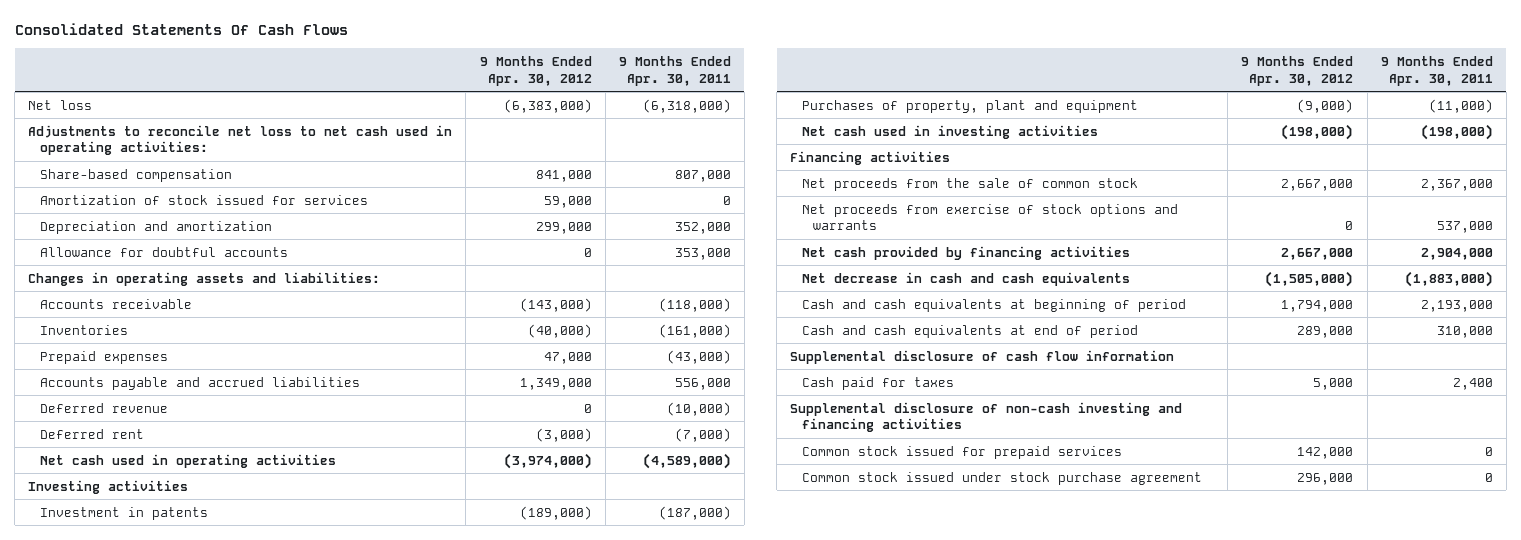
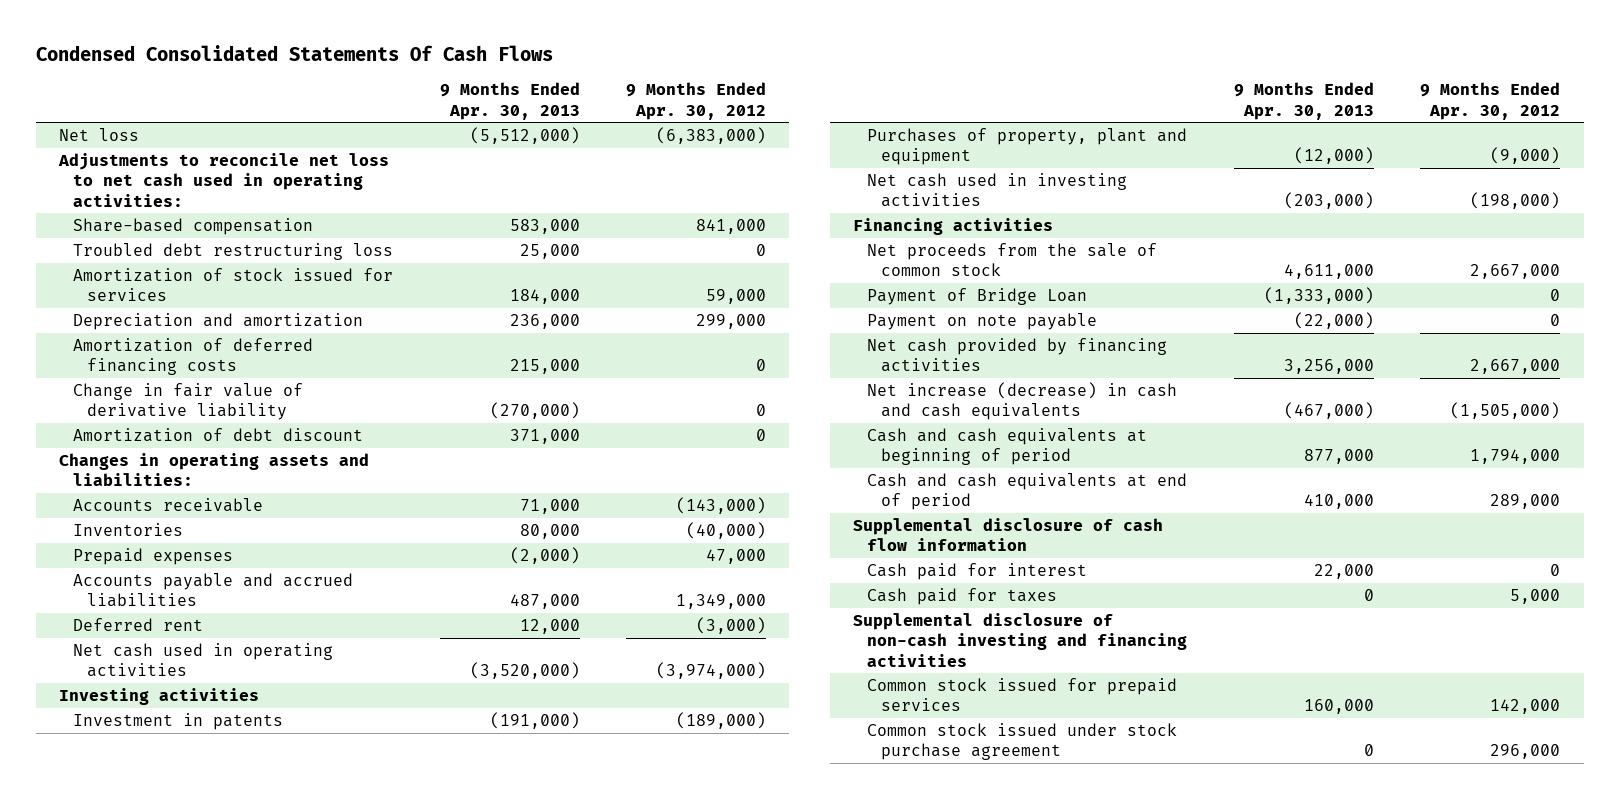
- Consolidated Statements Of Cash Flows
+ Condensed Consolidated Statements Of Cash Flows
- | 9 Months Ended Apr. 30, 2012 | 9 Months Ended Apr. 30, 2011
+ | 9 Months Ended Apr. 30, 2013 | 9 Months Ended Apr. 30, 2012
+ Troubled debt restructuring loss | 25,000 | 0
- Allowance for doubtful accounts | 0 | 353,000
+ Amortization of deferred financing costs | 215,000 | 0
+ Change in fair value of derivative liability | (270,000) | 0
+ Amortization of debt discount | 371,000 | 0
- Deferred revenue | 0 | (10,000)
- Net proceeds from exercise of stock options and warrants | 0 | 537,000
+ Payment of Bridge Loan | (1,333,000) | 0
+ Payment on note payable | (22,000) | 0
- Net decrease in cash and cash equivalents | (1,505,000) | (1,883,000)
+ Net increase (decrease) in cash and cash equivalents | (467,000) | (1,505,000)
+ Cash paid for interest | 22,000 | 0

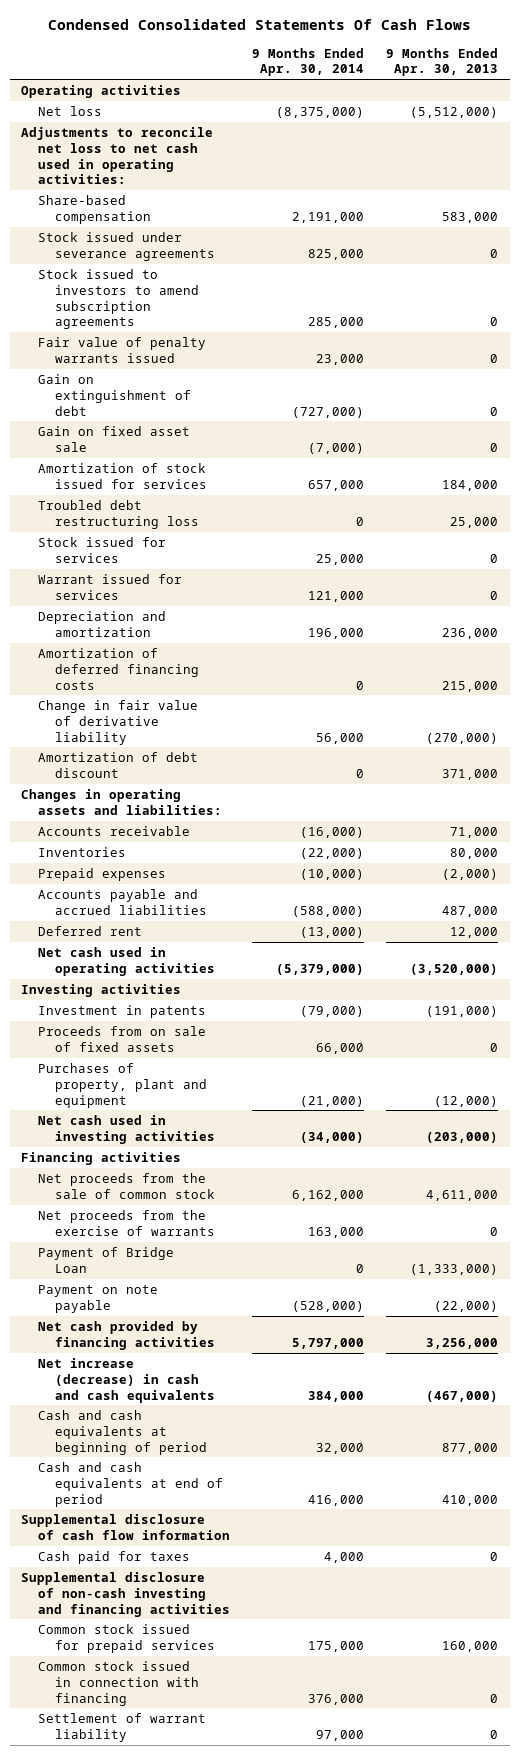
- | 9 Months Ended Apr. 30, 2013 | 9 Months Ended Apr. 30, 2012
+ | 9 Months Ended Apr. 30, 2014 | 9 Months Ended Apr. 30, 2013
+ Operating activities
+ Stock issued under severance agreements | 825,000 | 0
+ Stock issued to investors to amend subscription agreements | 285,000 | 0
+ Fair value of penalty warrants issued | 23,000 | 0
+ Gain on extinguishment of debt | (727,000) | 0
+ Gain on fixed asset sale | (7,000) | 0
moved down: Troubled debt restructuring loss | 0 | 25,000
+ Stock issued for services | 25,000 | 0
+ Warrant issued for services | 121,000 | 0
+ Proceeds from on sale of fixed assets | 66,000 | 0
+ Net proceeds from the exercise of warrants | 163,000 | 0
- Cash paid for interest | 22,000 | 0
- Common stock issued under stock purchase agreement | 0 | 296,000
+ Common stock issued in connection with financing | 376,000 | 0
+ Settlement of warrant liability | 97,000 | 0

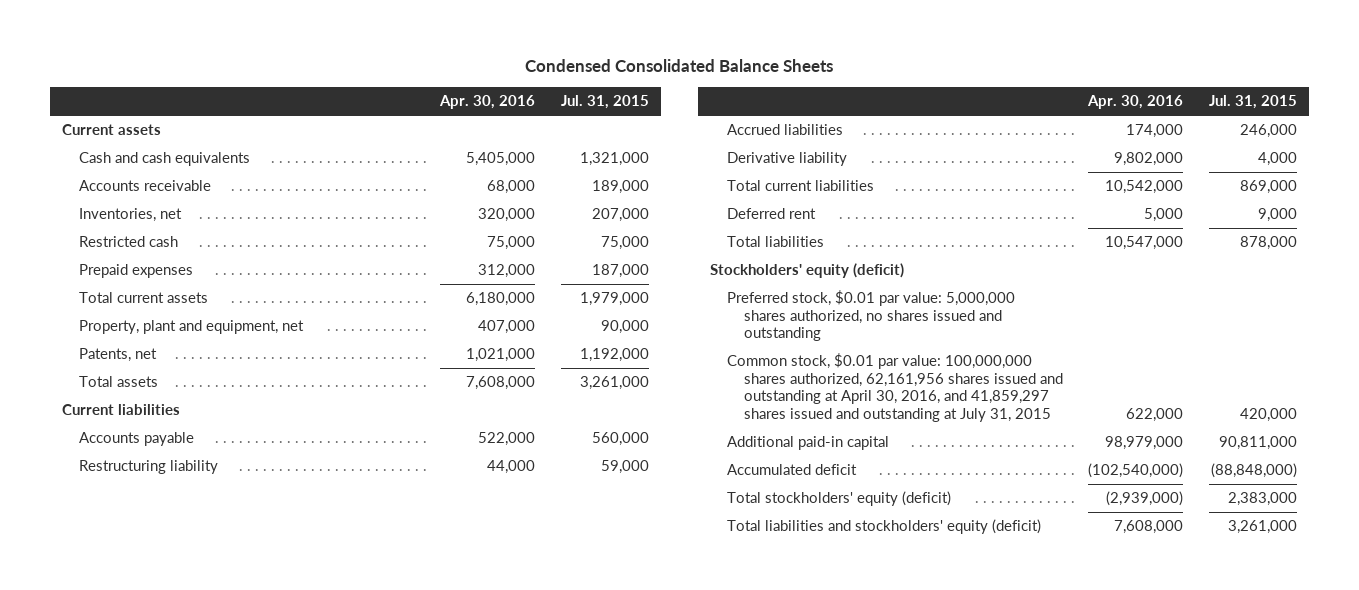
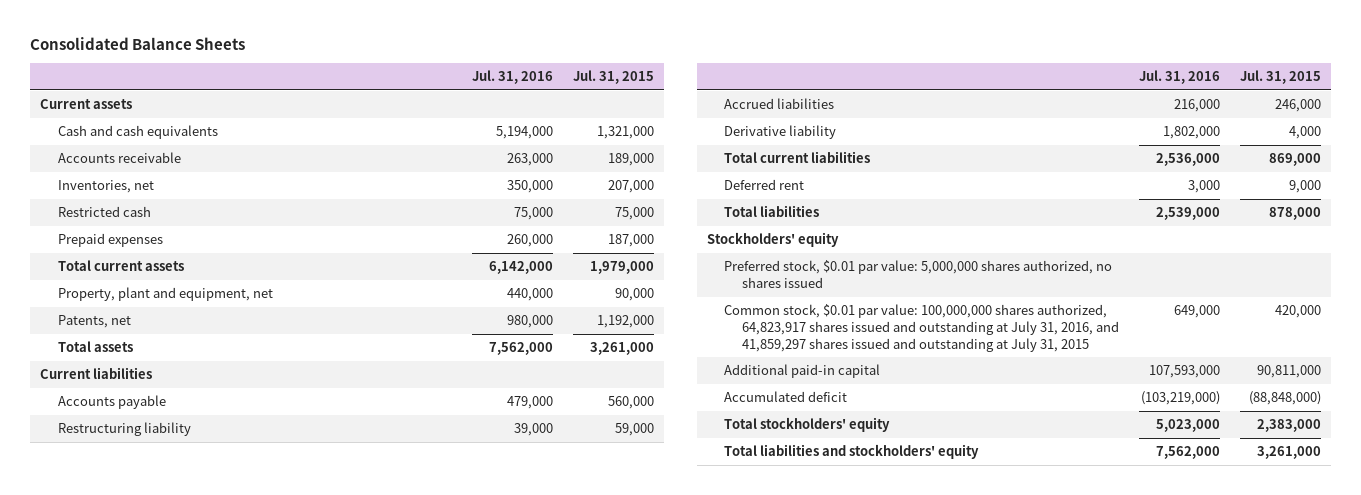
- Condensed Consolidated Balance Sheets
+ Consolidated Balance Sheets
- | Apr. 30, 2016 | Jul. 31, 2015
+ | Jul. 31, 2016 | Jul. 31, 2015
- Stockholders' equity (deficit)
- Preferred stock, $0.01 par value: 5,000,000 shares authorized, no shares issued and outstanding
- Common stock, $0.01 par value: 100,000,000 shares authorized, 62,161,956 shares issued and outstanding at April 30, 2016, and 41,859,297 shares issued and outstanding at July 31, 2015 | 622,000 | 420,000
+ Stockholders' equity
+ Preferred stock, $0.01 par value: 5,000,000 shares authorized, no shares issued
+ Common stock, $0.01 par value: 100,000,000 shares authorized, 64,823,917 shares issued and outstanding at July 31, 2016, and 41,859,297 shares issued and outstanding at July 31, 2015 | 649,000 | 420,000
- Total stockholders' equity (deficit) | (2,939,000) | 2,383,000
- Total liabilities and stockholders' equity (deficit) | 7,608,000 | 3,261,000
+ Total stockholders' equity | 5,023,000 | 2,383,000
+ Total liabilities and stockholders' equity | 7,562,000 | 3,261,000

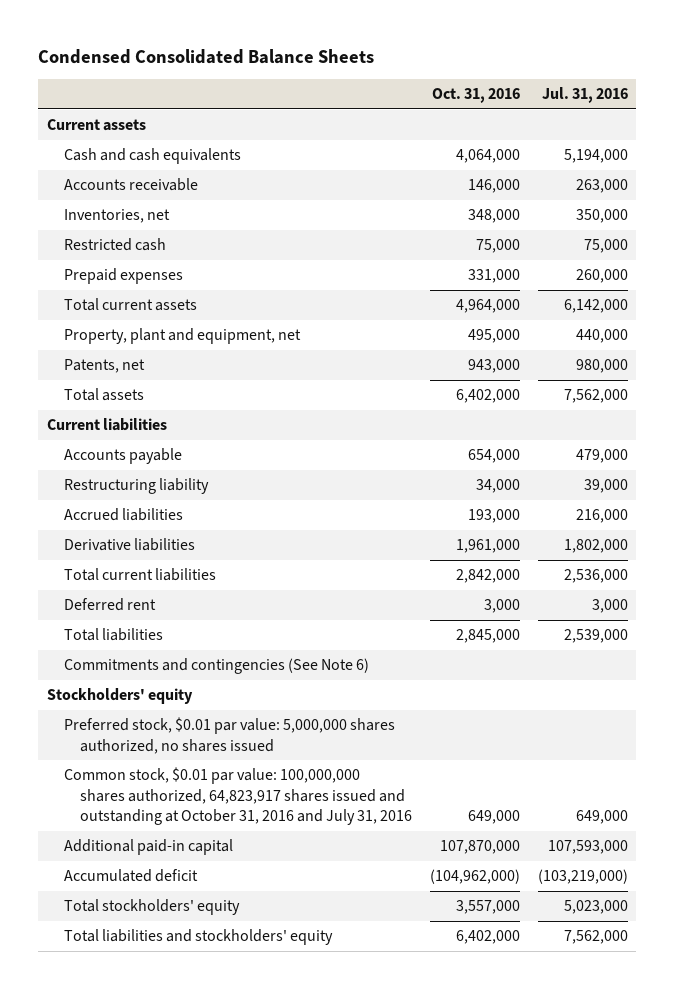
- Consolidated Balance Sheets
+ Condensed Consolidated Balance Sheets
- | Jul. 31, 2016 | Jul. 31, 2015
+ | Oct. 31, 2016 | Jul. 31, 2016
- Derivative liability | 1,802,000 | 4,000
+ Derivative liabilities | 1,961,000 | 1,802,000
+ Commitments and contingencies (See Note 6)
- Common stock, $0.01 par value: 100,000,000 shares authorized, 64,823,917 shares issued and outstanding at July 31, 2016, and 41,859,297 shares issued and outstanding at July 31, 2015 | 649,000 | 420,000
+ Common stock, $0.01 par value: 100,000,000 shares authorized, 64,823,917 shares issued and outstanding at October 31, 2016 and July 31, 2016 | 649,000 | 649,000

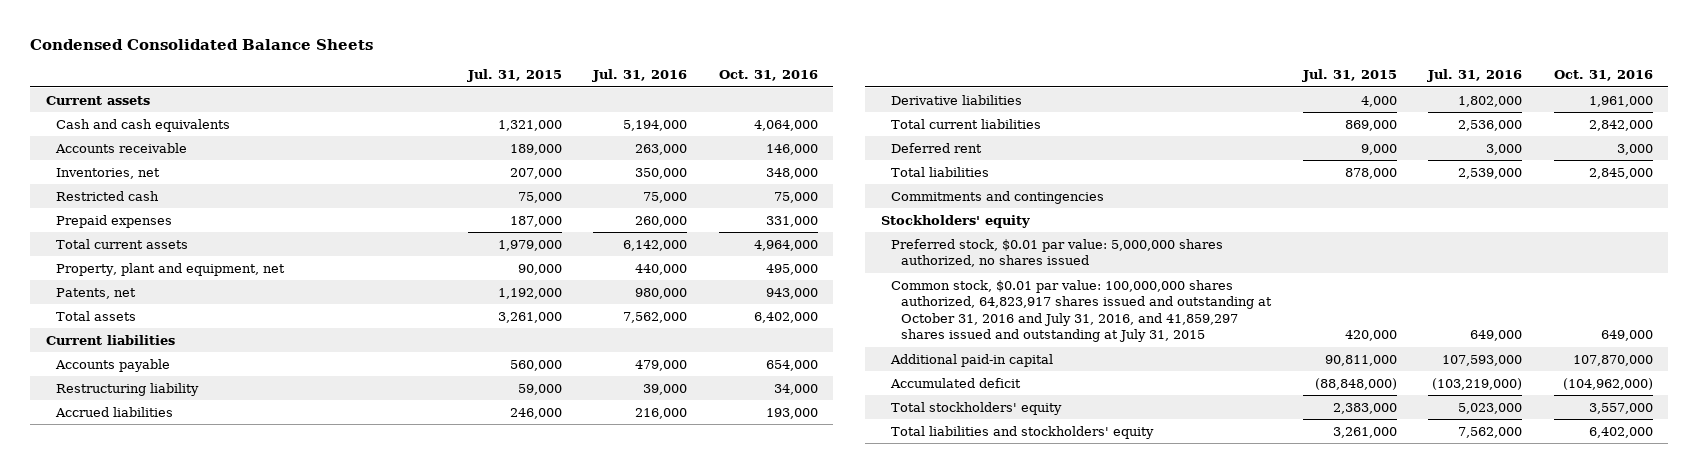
- | Oct. 31, 2016 | Jul. 31, 2016
+ | Jul. 31, 2015 | Jul. 31, 2016 | Oct. 31, 2016
- Commitments and contingencies (See Note 6)
+ Commitments and contingencies
- Common stock, $0.01 par value: 100,000,000 shares authorized, 64,823,917 shares issued and outstanding at October 31, 2016 and July 31, 2016 | 649,000 | 649,000
+ Common stock, $0.01 par value: 100,000,000 shares authorized, 64,823,917 shares issued and outstanding at October 31, 2016 and July 31, 2016, and 41,859,297 shares issued and outstanding at July 31, 2015 | 420,000 | 649,000 | 649,000

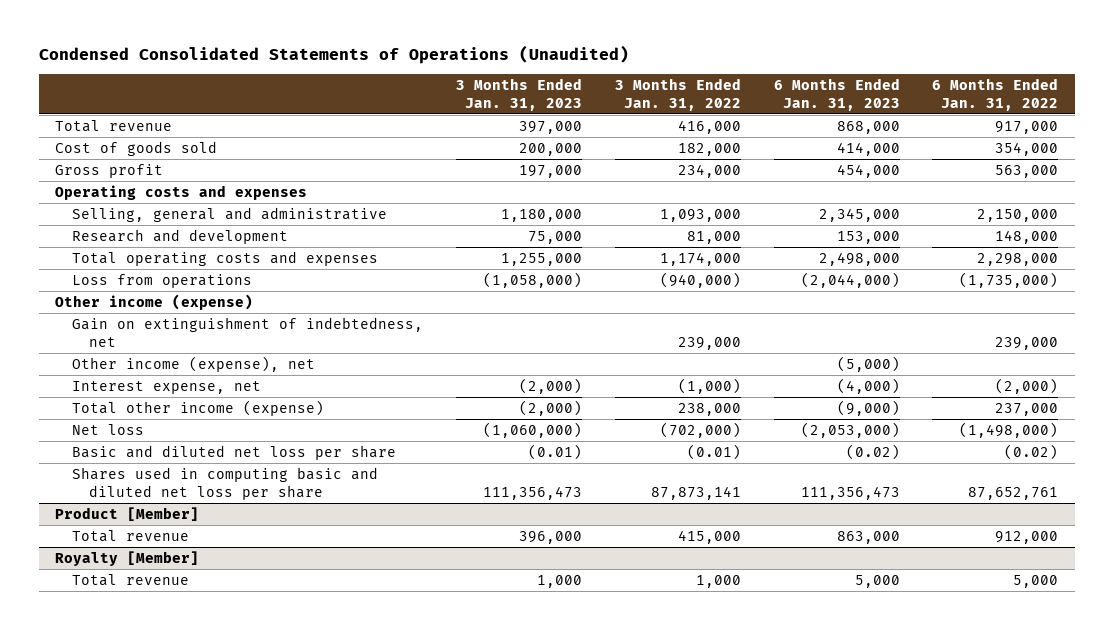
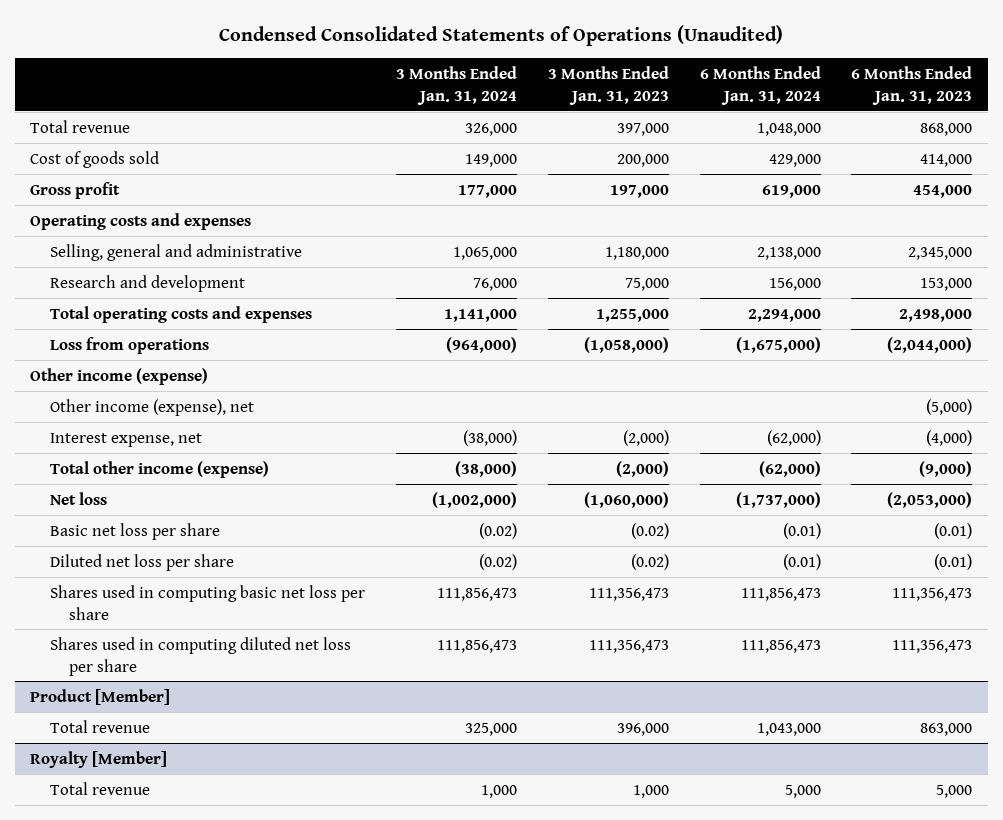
- | 3 Months Ended Jan. 31, 2023 | 3 Months Ended Jan. 31, 2022 | 6 Months Ended Jan. 31, 2023 | 6 Months Ended Jan. 31, 2022
+ | 3 Months Ended Jan. 31, 2024 | 3 Months Ended Jan. 31, 2023 | 6 Months Ended Jan. 31, 2024 | 6 Months Ended Jan. 31, 2023
- Gain on extinguishment of indebtedness, net | | 239,000 | | 239,000
- Basic and diluted net loss per share | (0.01) | (0.01) | (0.02) | (0.02)
- Shares used in computing basic and diluted net loss per share | 111,356,473 | 87,873,141 | 111,356,473 | 87,652,761
+ Basic net loss per share | (0.02) | (0.02) | (0.01) | (0.01)
+ Diluted net loss per share | (0.02) | (0.02) | (0.01) | (0.01)
+ Shares used in computing basic net loss per share | 111,856,473 | 111,356,473 | 111,856,473 | 111,356,473
+ Shares used in computing diluted net loss per share | 111,856,473 | 111,356,473 | 111,856,473 | 111,356,473

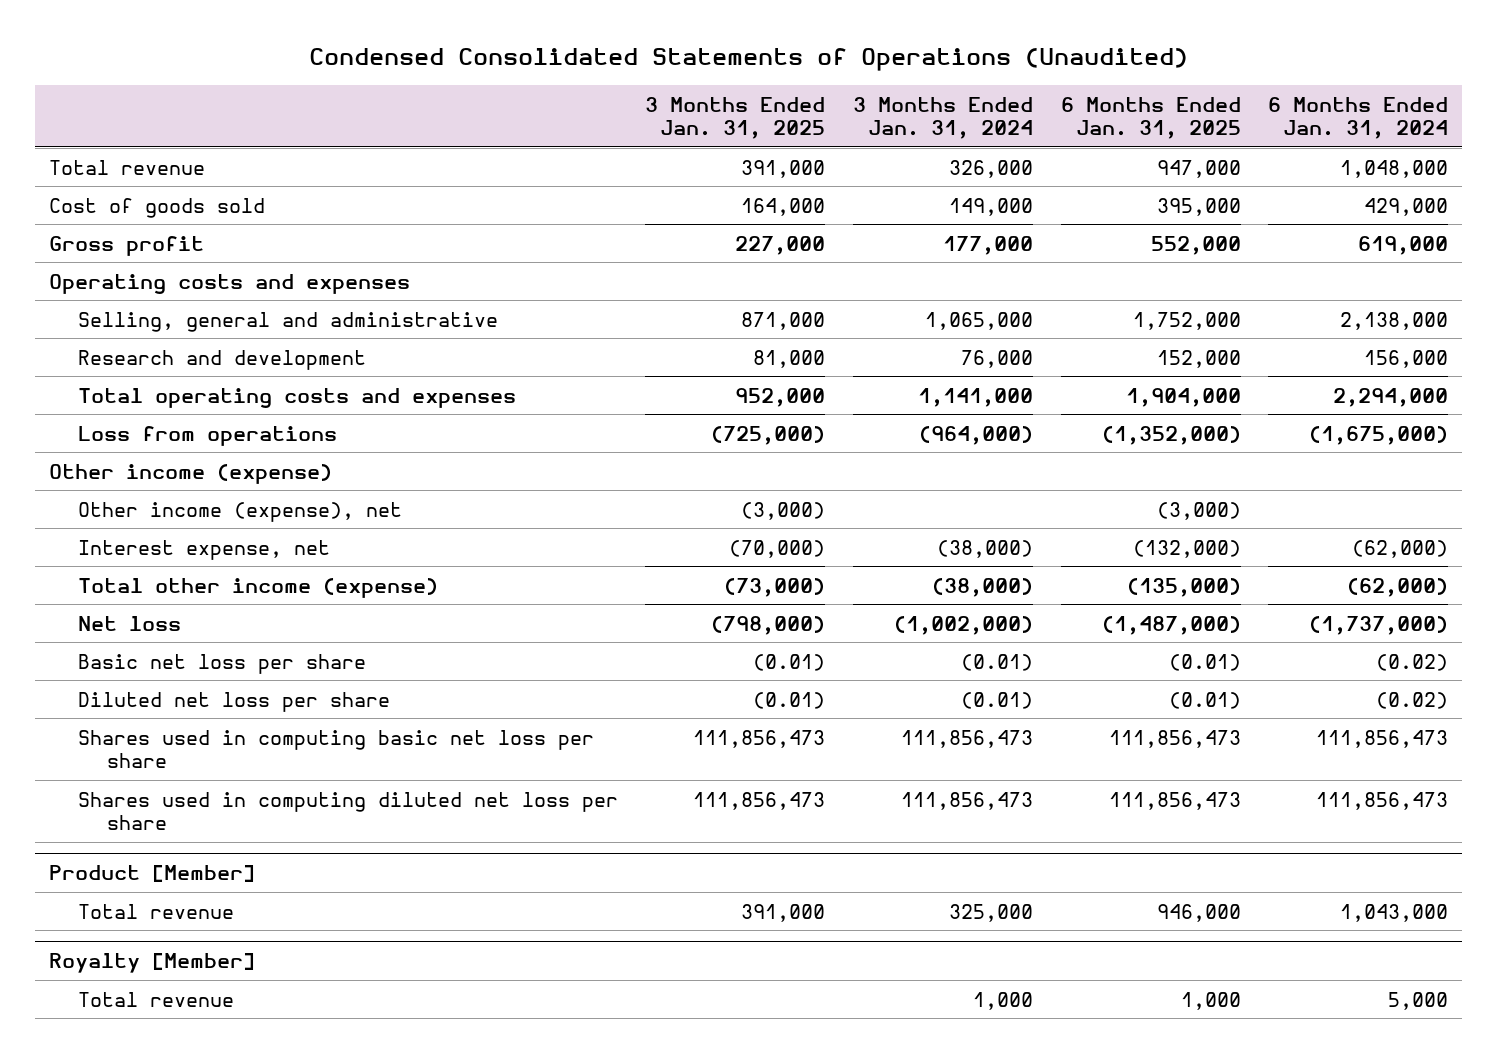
- | 3 Months Ended Jan. 31, 2024 | 3 Months Ended Jan. 31, 2023 | 6 Months Ended Jan. 31, 2024 | 6 Months Ended Jan. 31, 2023
+ | 3 Months Ended Jan. 31, 2025 | 3 Months Ended Jan. 31, 2024 | 6 Months Ended Jan. 31, 2025 | 6 Months Ended Jan. 31, 2024
- Basic net loss per share | (0.02) | (0.02) | (0.01) | (0.01)
- Diluted net loss per share | (0.02) | (0.02) | (0.01) | (0.01)
+ Basic net loss per share | (0.01) | (0.01) | (0.01) | (0.02)
+ Diluted net loss per share | (0.01) | (0.01) | (0.01) | (0.02)

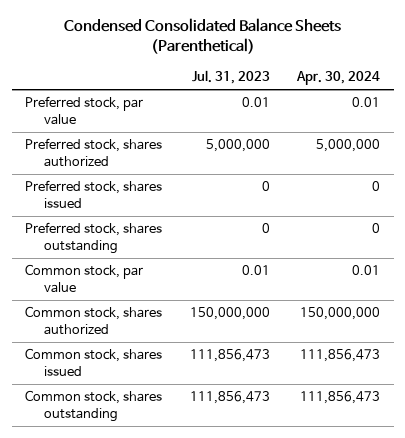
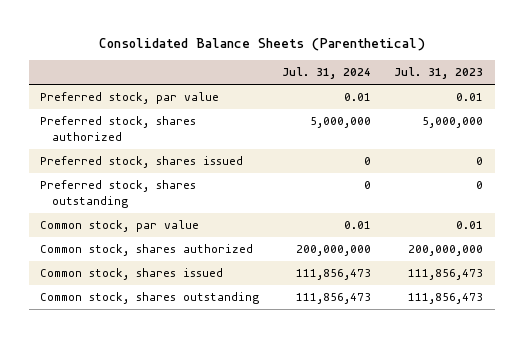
- Condensed Consolidated Balance Sheets (Parenthetical)
+ Consolidated Balance Sheets (Parenthetical)
- | Jul. 31, 2023 | Apr. 30, 2024
+ | Jul. 31, 2024 | Jul. 31, 2023
- Common stock, shares authorized | 150,000,000 | 150,000,000
+ Common stock, shares authorized | 200,000,000 | 200,000,000

